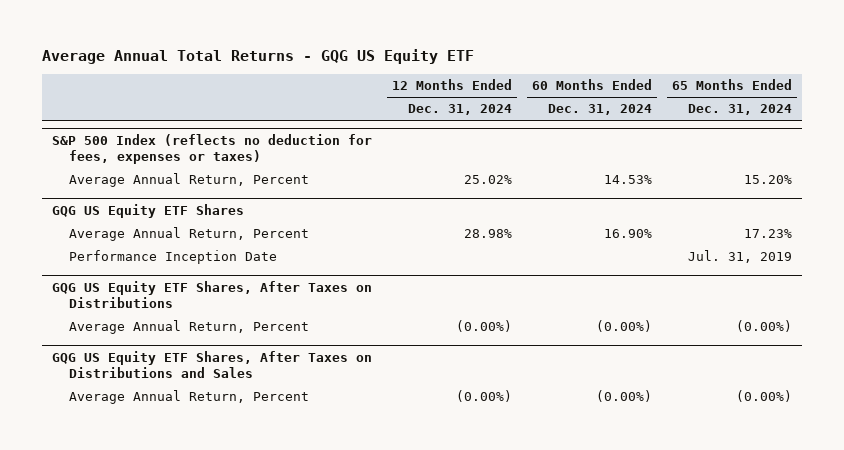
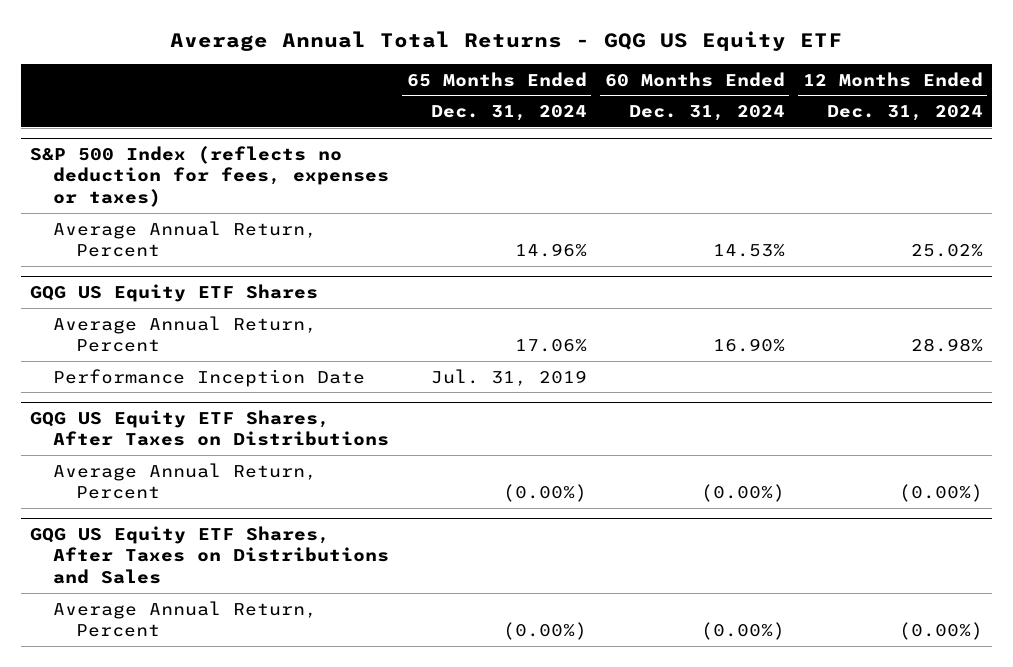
- | 12 Months Ended Dec. 31, 2024 | 60 Months Ended Dec. 31, 2024 | 65 Months Ended Dec. 31, 2024
+ | 65 Months Ended Dec. 31, 2024 | 60 Months Ended Dec. 31, 2024 | 12 Months Ended Dec. 31, 2024
@ S&P 500 Index (reflects no deduction for fees, expenses or taxes)
- Average Annual Return, Percent | 25.02% | 14.53% | 15.20%
+ Average Annual Return, Percent | 14.96% | 14.53% | 25.02%
@ GQG US Equity ETF Shares
- Average Annual Return, Percent | 28.98% | 16.90% | 17.23%
+ Average Annual Return, Percent | 17.06% | 16.90% | 28.98%

